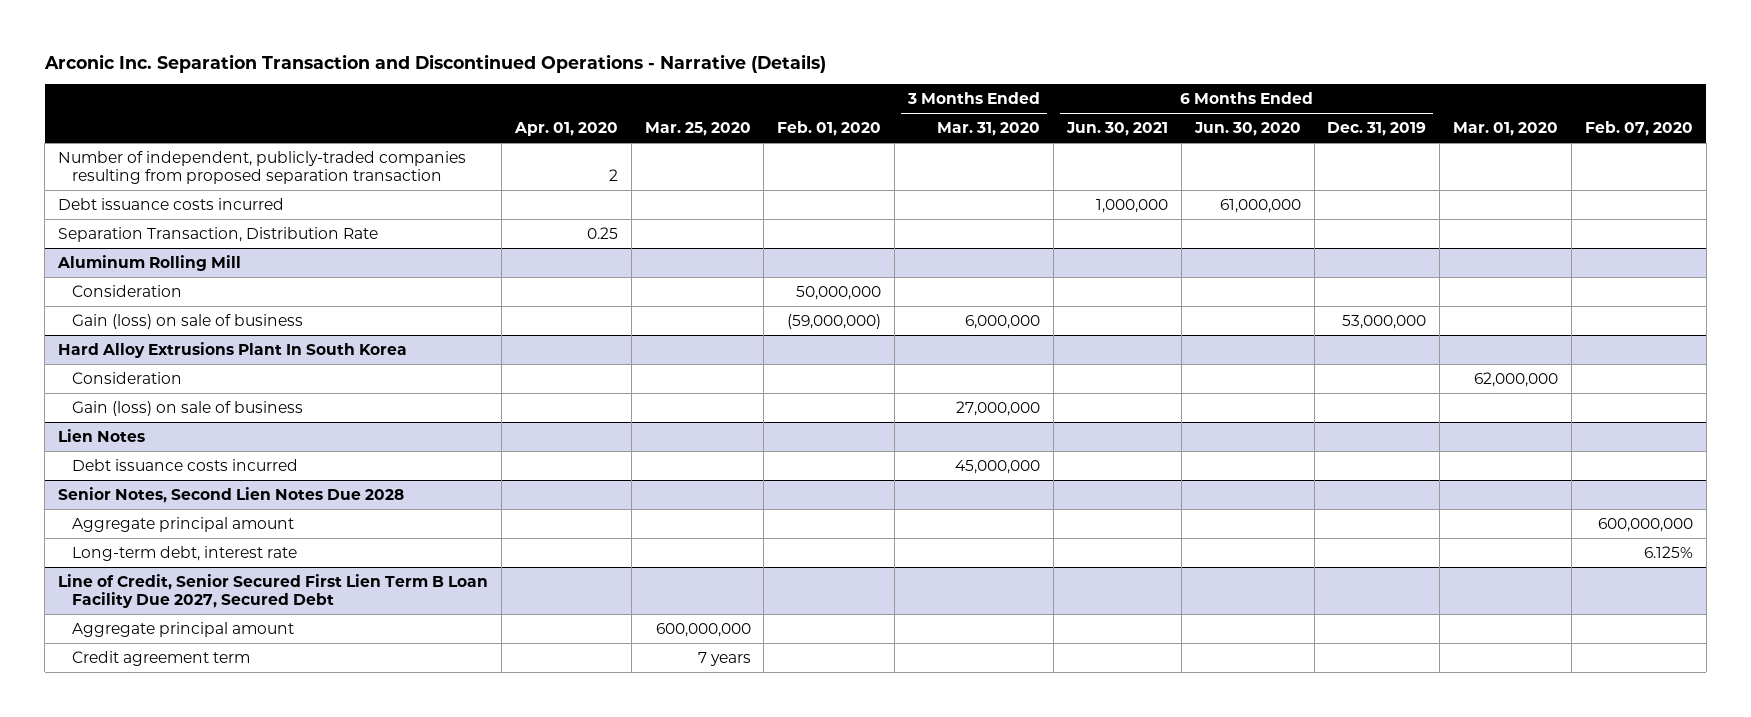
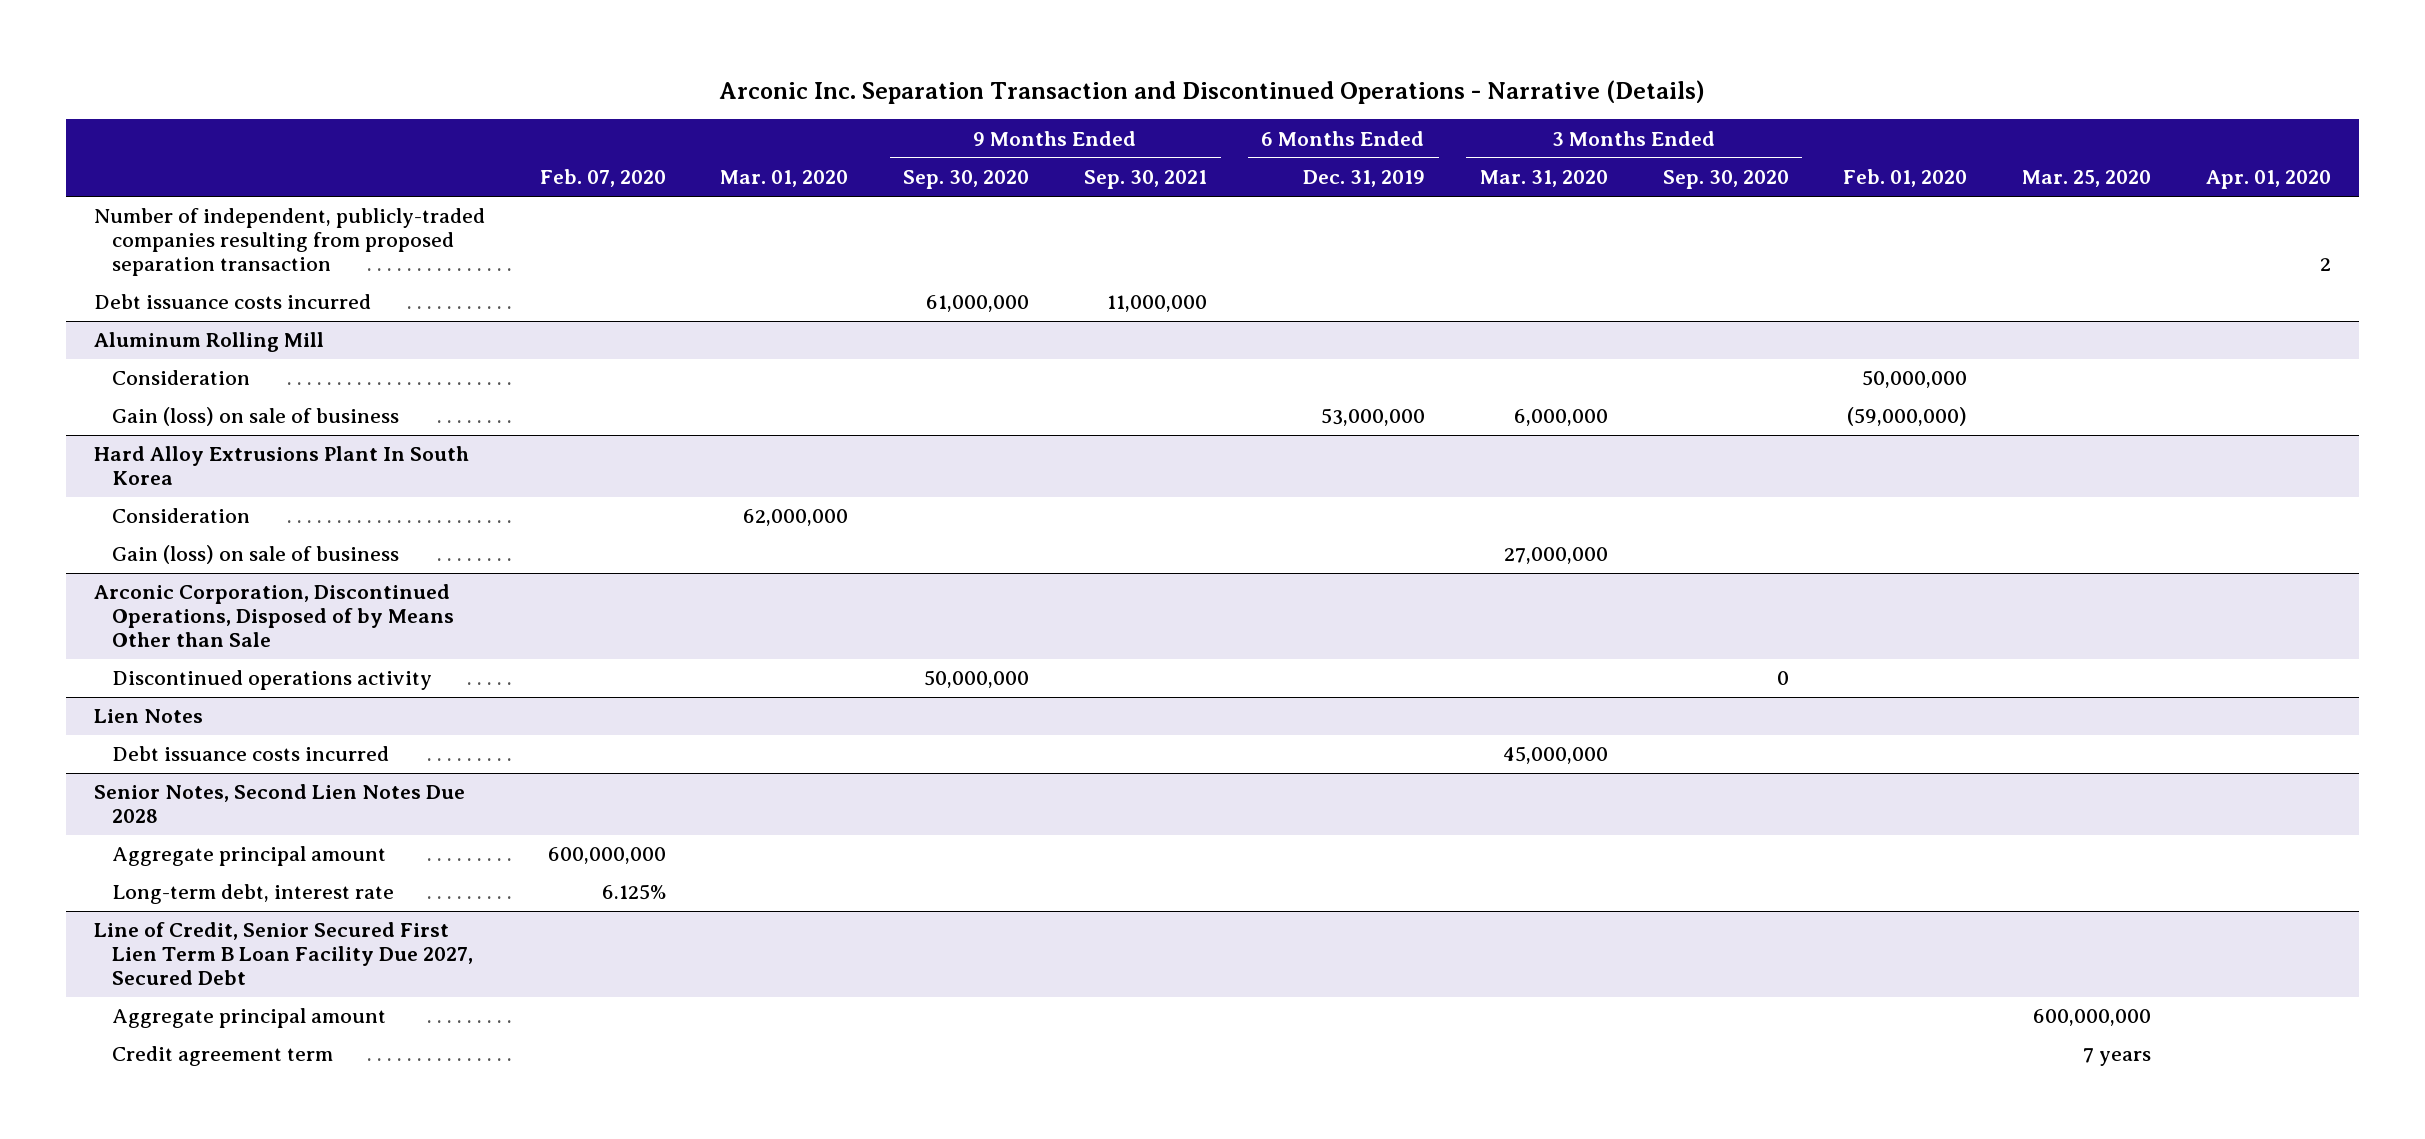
- | Apr. 01, 2020 | Mar. 25, 2020 | Feb. 01, 2020 | 3 Months Ended Mar. 31, 2020 | 6 Months Ended Jun. 30, 2021 | 6 Months Ended Jun. 30, 2020 | 6 Months Ended Dec. 31, 2019 | Mar. 01, 2020 | Feb. 07, 2020
+ | Feb. 07, 2020 | Mar. 01, 2020 | 9 Months Ended Sep. 30, 2020 | 9 Months Ended Sep. 30, 2021 | 6 Months Ended Dec. 31, 2019 | 3 Months Ended Mar. 31, 2020 | 3 Months Ended Sep. 30, 2020 | Feb. 01, 2020 | Mar. 25, 2020 | Apr. 01, 2020
- Separation Transaction, Distribution Rate | 0.25 | | | | | | | |
+ Arconic Corporation, Discontinued Operations, Disposed of by Means Other than Sale
+ Discontinued operations activity | | | 50,000,000 | | | | 0 | | |

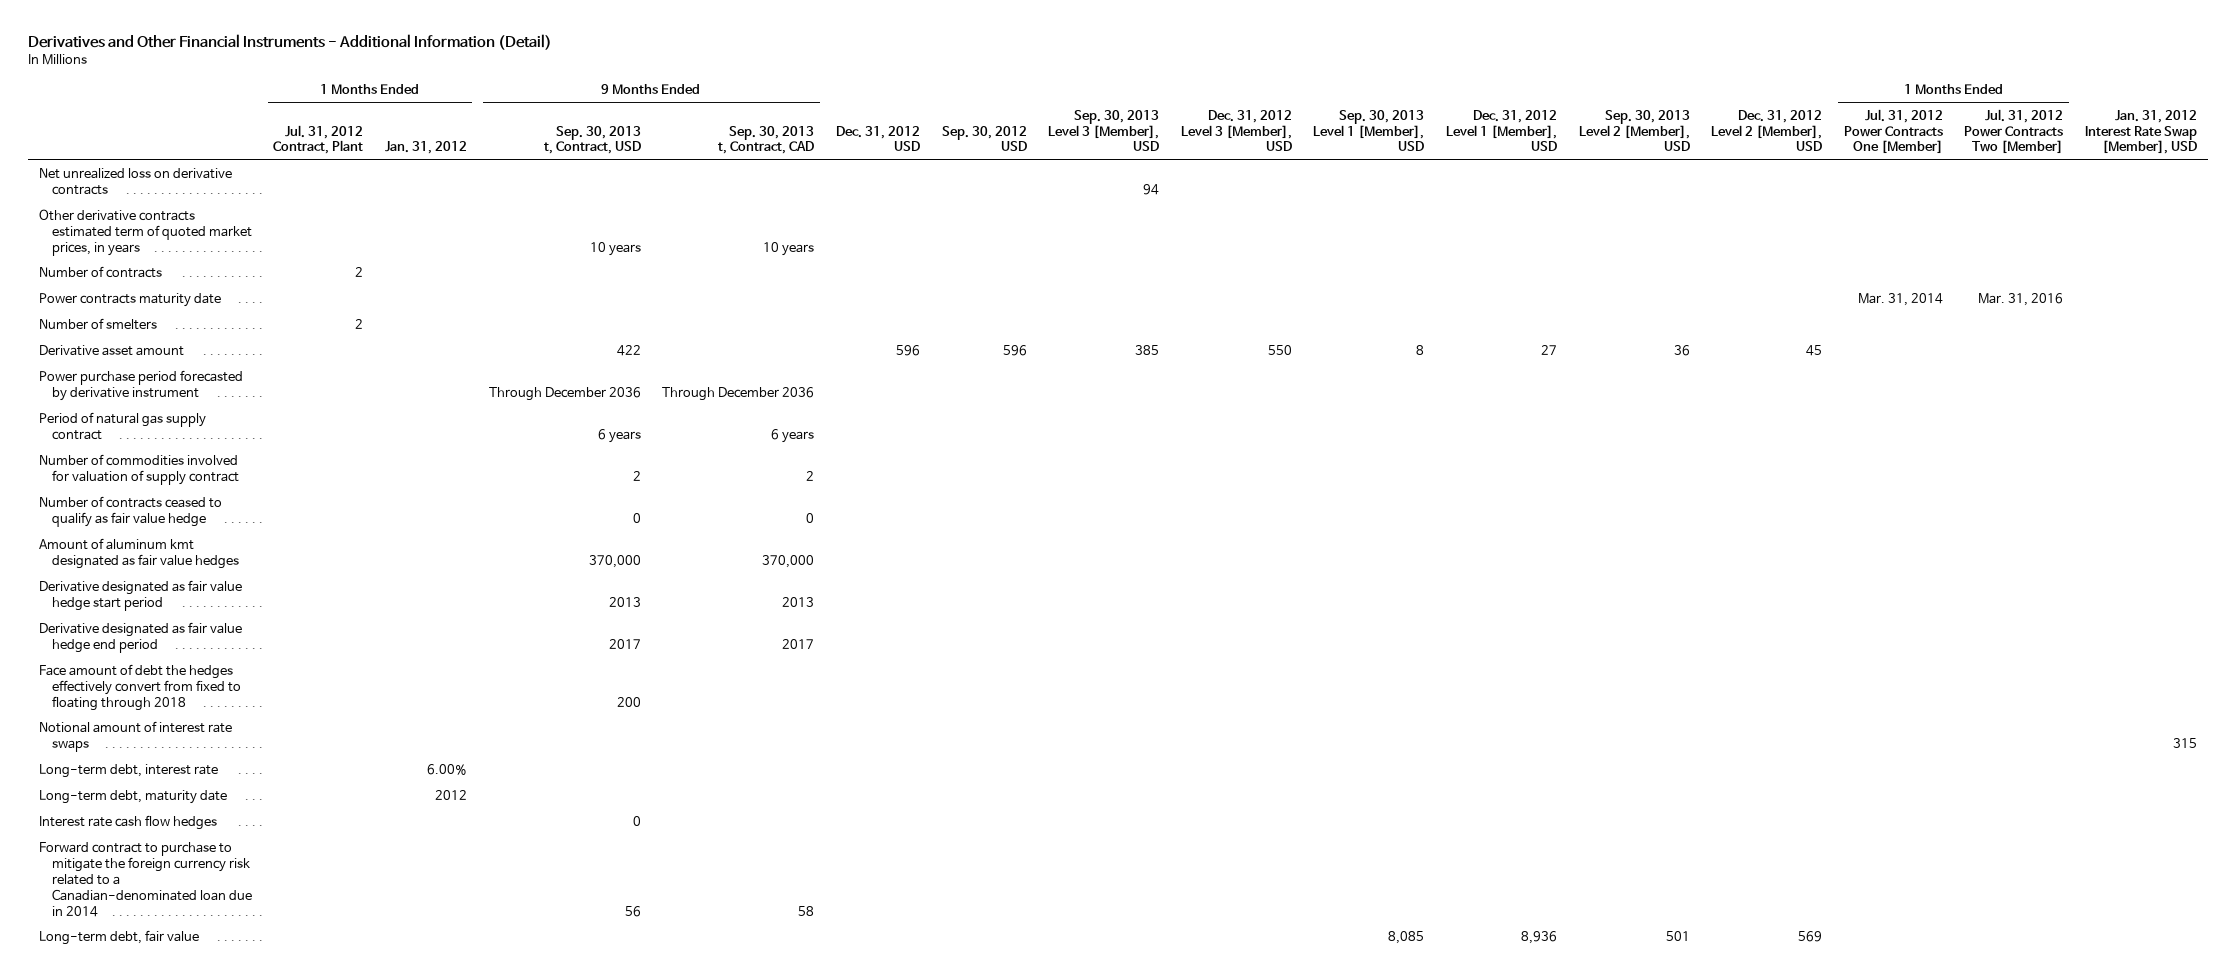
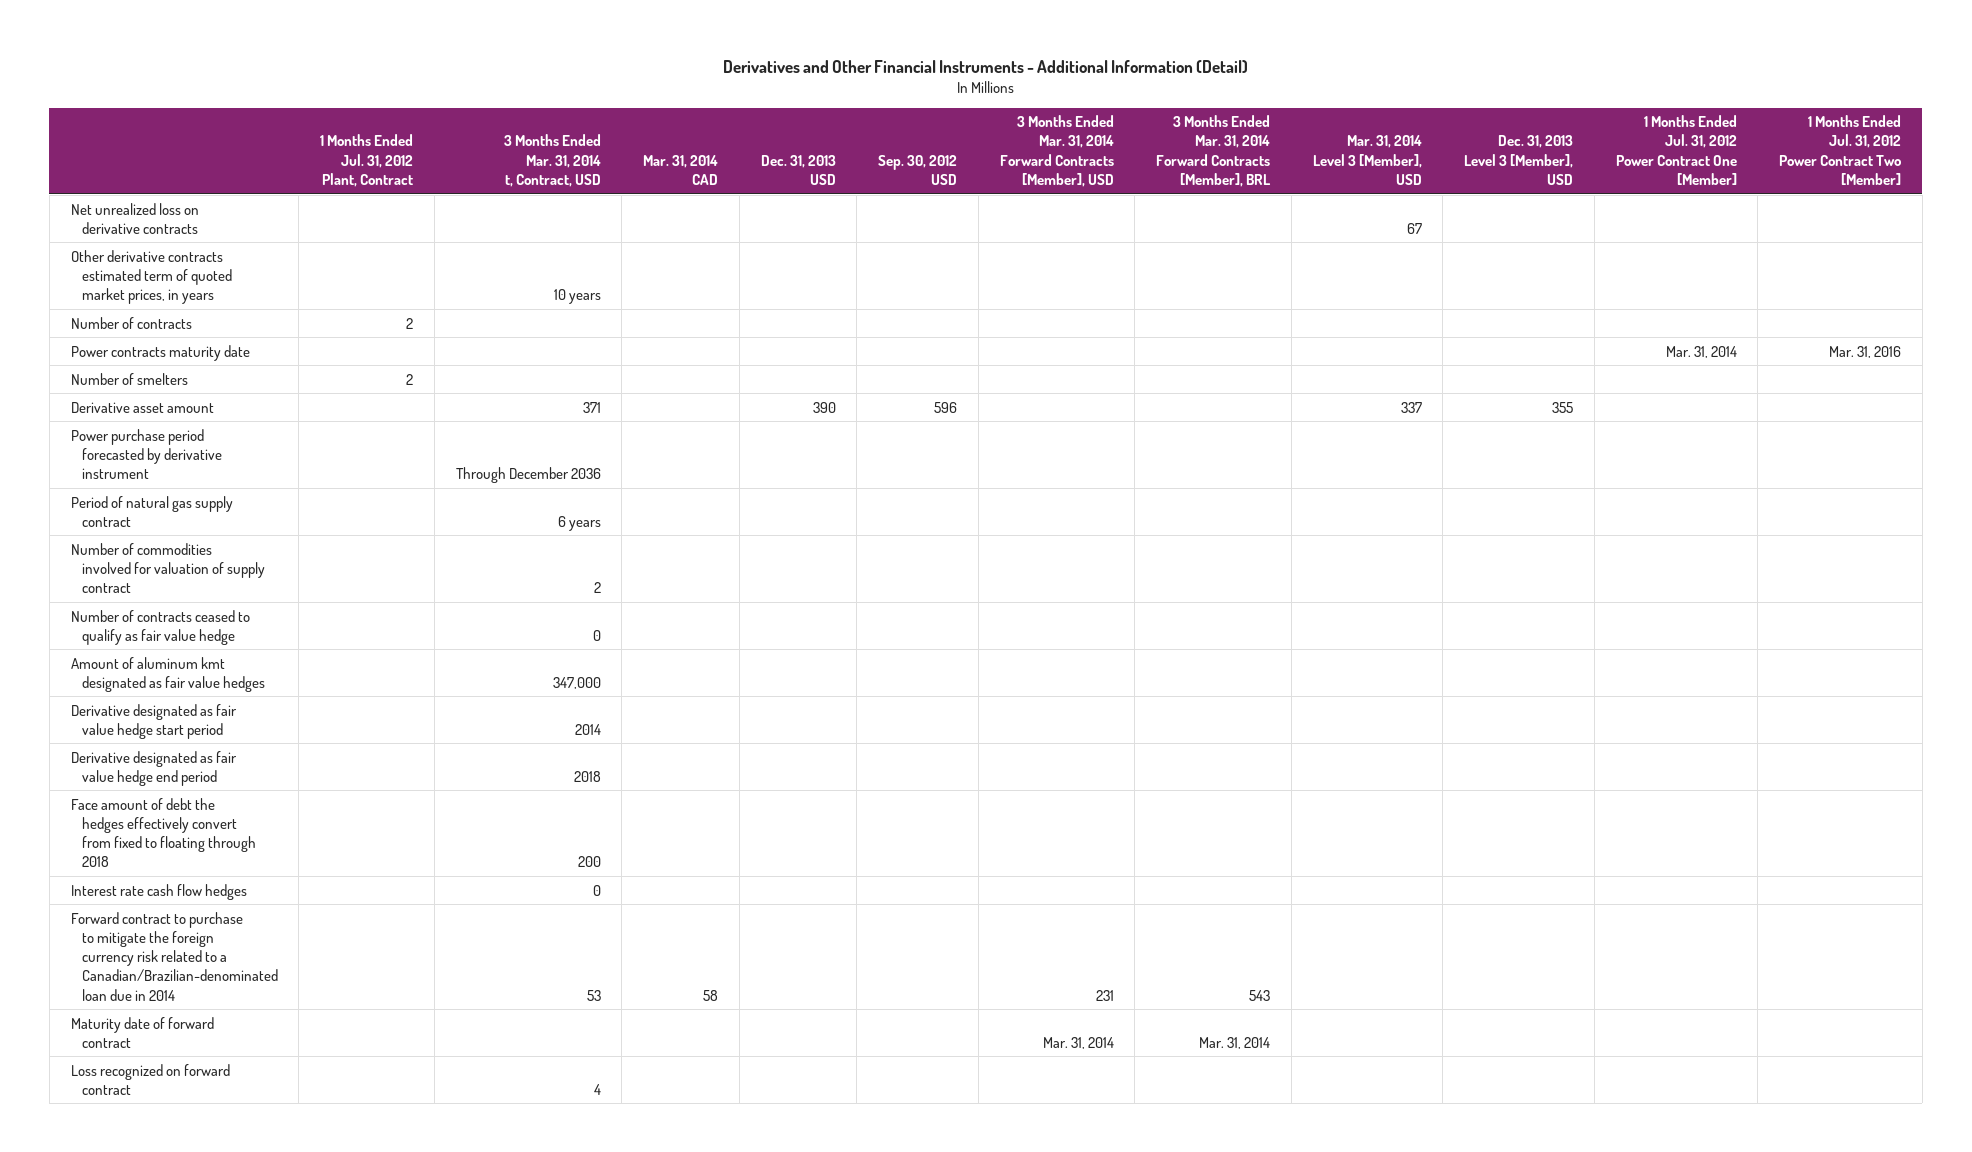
- | 1 Months Ended Jul. 31, 2012 Contract, Plant | 1 Months Ended Jan. 31, 2012 | 9 Months Ended Sep. 30, 2013 t, Contract, USD | 9 Months Ended Sep. 30, 2013 t, Contract, CAD | Dec. 31, 2012 USD | Sep. 30, 2012 USD | Sep. 30, 2013 Level 3 [Member], USD | Dec. 31, 2012 Level 3 [Member], USD | Sep. 30, 2013 Level 1 [Member], USD | Dec. 31, 2012 Level 1 [Member], USD | Sep. 30, 2013 Level 2 [Member], USD | Dec. 31, 2012 Level 2 [Member], USD | 1 Months Ended Jul. 31, 2012 Power Contracts One [Member] | 1 Months Ended Jul. 31, 2012 Power Contracts Two [Member] | Jan. 31, 2012 Interest Rate Swap [Member], USD
+ | 1 Months Ended Jul. 31, 2012 Plant, Contract | 3 Months Ended Mar. 31, 2014 t, Contract, USD | Mar. 31, 2014 CAD | Dec. 31, 2013 USD | Sep. 30, 2012 USD | 3 Months Ended Mar. 31, 2014 Forward Contracts [Member], USD | 3 Months Ended Mar. 31, 2014 Forward Contracts [Member], BRL | Mar. 31, 2014 Level 3 [Member], USD | Dec. 31, 2013 Level 3 [Member], USD | 1 Months Ended Jul. 31, 2012 Power Contract One [Member] | 1 Months Ended Jul. 31, 2012 Power Contract Two [Member]
- Notional amount of interest rate swaps | | | | | | | | | | | | | | | 315
- Long-term debt, interest rate | | 6.00% | | | | | | | | | | | | |
- Long-term debt, maturity date | | 2012 | | | | | | | | | | | | |
- Forward contract to purchase to mitigate the foreign currency risk related to a Canadian-denominated loan due in 2014 | | | 56 | 58 | | | | | | | | | | |
- Long-term debt, fair value | | | | | | | | | 8,085 | 8,936 | 501 | 569 | | |
+ Forward contract to purchase to mitigate the foreign currency risk related to a Canadian/Brazilian-denominated loan due in 2014 | | 53 | 58 | | | 231 | 543 | | | |
+ Maturity date of forward contract | | | | | | Mar. 31, 2014 | Mar. 31, 2014 | | | |
+ Loss recognized on forward contract | | 4 | | | | | | | | |

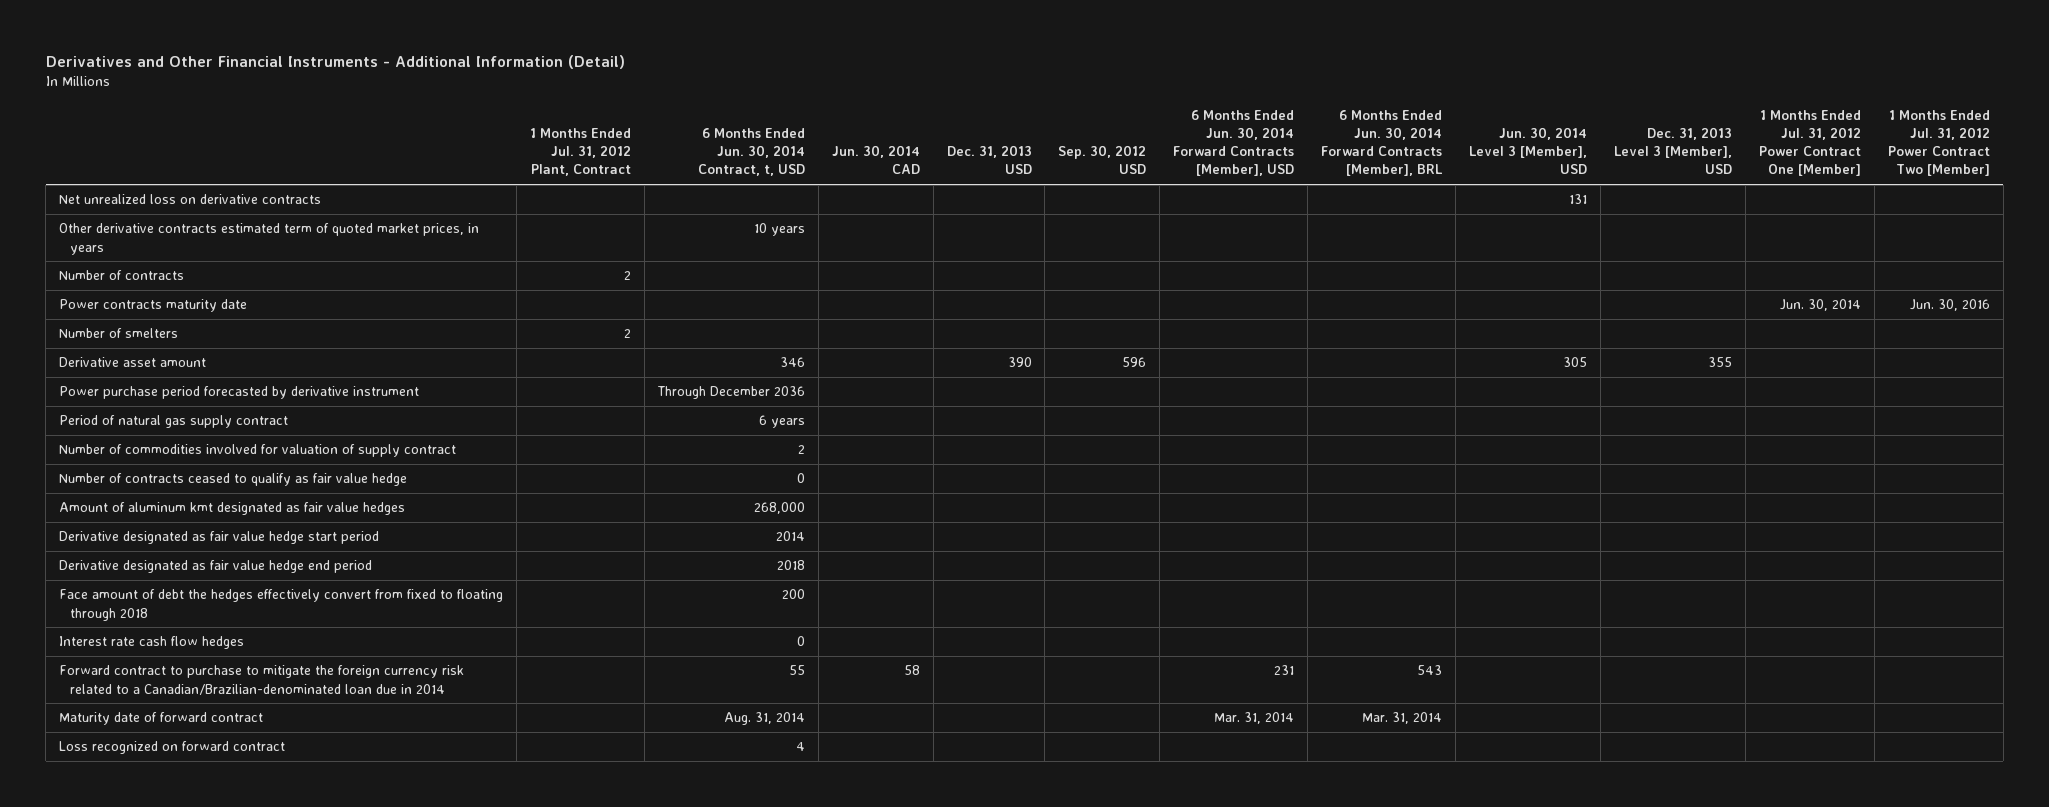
- | 1 Months Ended Jul. 31, 2012 Plant, Contract | 3 Months Ended Mar. 31, 2014 t, Contract, USD | Mar. 31, 2014 CAD | Dec. 31, 2013 USD | Sep. 30, 2012 USD | 3 Months Ended Mar. 31, 2014 Forward Contracts [Member], USD | 3 Months Ended Mar. 31, 2014 Forward Contracts [Member], BRL | Mar. 31, 2014 Level 3 [Member], USD | Dec. 31, 2013 Level 3 [Member], USD | 1 Months Ended Jul. 31, 2012 Power Contract One [Member] | 1 Months Ended Jul. 31, 2012 Power Contract Two [Member]
+ | 1 Months Ended Jul. 31, 2012 Plant, Contract | 6 Months Ended Jun. 30, 2014 Contract, t, USD | Jun. 30, 2014 CAD | Dec. 31, 2013 USD | Sep. 30, 2012 USD | 6 Months Ended Jun. 30, 2014 Forward Contracts [Member], USD | 6 Months Ended Jun. 30, 2014 Forward Contracts [Member], BRL | Jun. 30, 2014 Level 3 [Member], USD | Dec. 31, 2013 Level 3 [Member], USD | 1 Months Ended Jul. 31, 2012 Power Contract One [Member] | 1 Months Ended Jul. 31, 2012 Power Contract Two [Member]
- Power contracts maturity date | | | | | | | | | | Mar. 31, 2014 | Mar. 31, 2016
+ Power contracts maturity date | | | | | | | | | | Jun. 30, 2014 | Jun. 30, 2016

